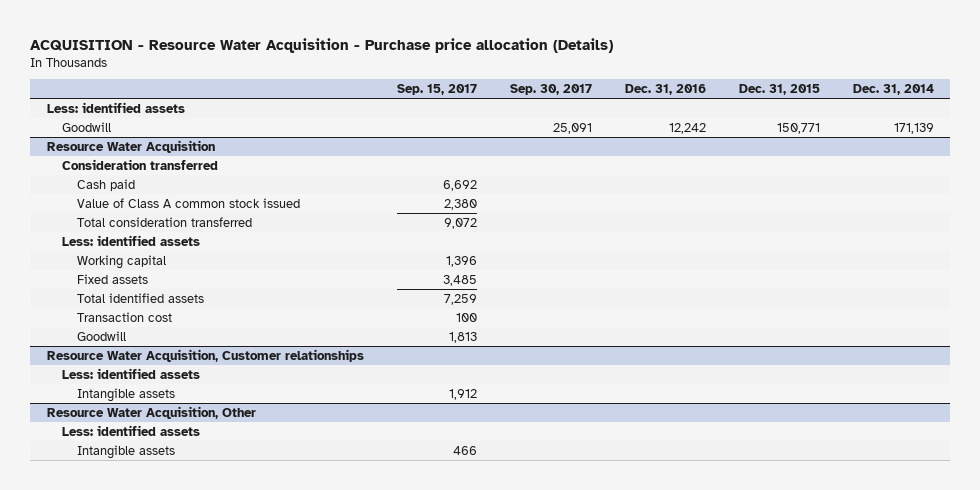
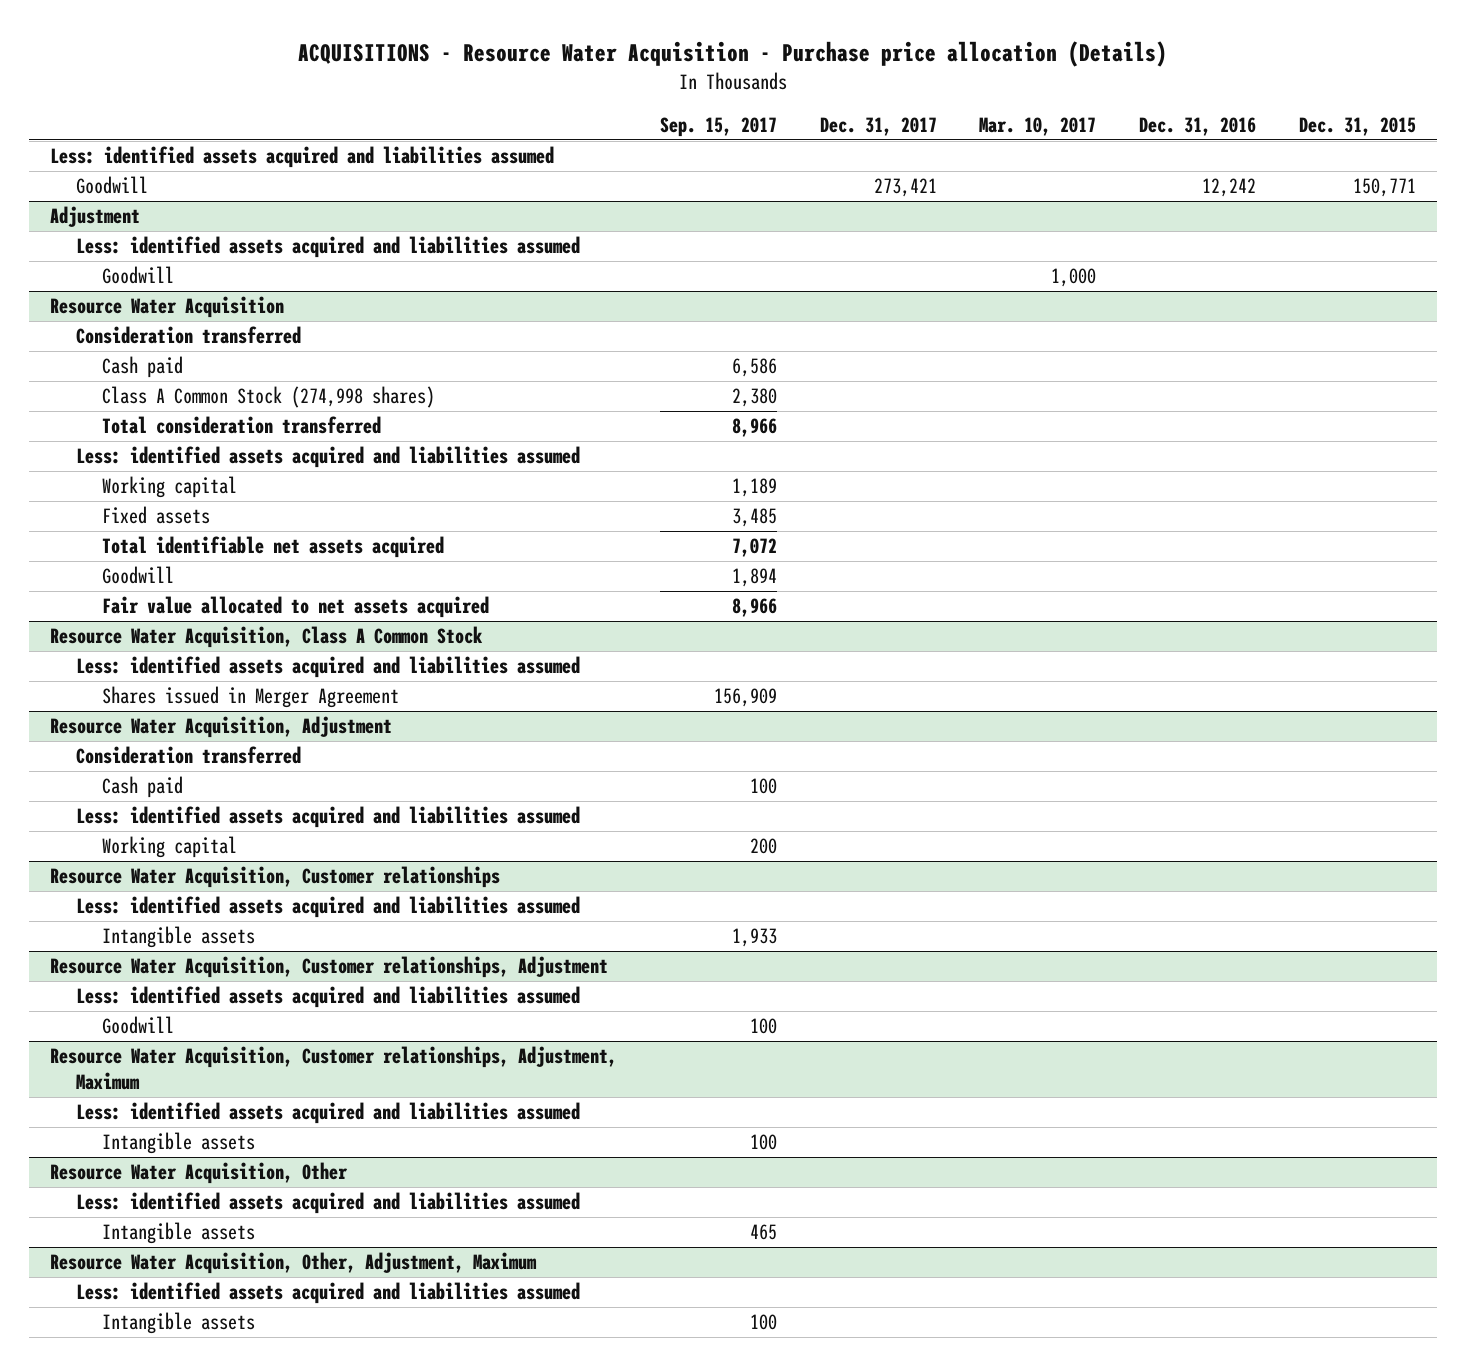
- ACQUISITION - Resource Water Acquisition - Purchase price allocation (Details)
+ ACQUISITIONS - Resource Water Acquisition - Purchase price allocation (Details)
- | Sep. 15, 2017 | Sep. 30, 2017 | Dec. 31, 2016 | Dec. 31, 2015 | Dec. 31, 2014
+ | Sep. 15, 2017 | Dec. 31, 2017 | Mar. 10, 2017 | Dec. 31, 2016 | Dec. 31, 2015
- Less: identified assets
+ Less: identified assets acquired and liabilities assumed
+ Adjustment
+ Less: identified assets acquired and liabilities assumed
+ Goodwill | | | 1,000 | |
@ Resource Water Acquisition
- Cash paid | 6,692 | | | |
- Value of Class A common stock issued | 2,380 | | | |
- Total consideration transferred | 9,072 | | | |
- Less: identified assets
- Working capital | 1,396 | | | |
+ Cash paid | 6,586 | | | |
+ Class A Common Stock (274,998 shares) | 2,380 | | | |
+ Total consideration transferred | 8,966 | | | |
+ Less: identified assets acquired and liabilities assumed
+ Working capital | 1,189 | | | |
- Total identified assets | 7,259 | | | |
- Transaction cost | 100 | | | |
- Goodwill | 1,813 | | | |
+ Total identifiable net assets acquired | 7,072 | | | |
+ Goodwill | 1,894 | | | |
+ Fair value allocated to net assets acquired | 8,966 | | | |
+ Resource Water Acquisition, Class A Common Stock
+ Less: identified assets acquired and liabilities assumed
+ Shares issued in Merger Agreement | 156,909 | | | |
+ Resource Water Acquisition, Adjustment
+ Consideration transferred
+ Cash paid | 100 | | | |
+ Less: identified assets acquired and liabilities assumed
+ Working capital | 200 | | | |
@ Resource Water Acquisition, Customer relationships
- Less: identified assets
- Intangible assets | 1,912 | | | |
+ Less: identified assets acquired and liabilities assumed
+ Intangible assets | 1,933 | | | |
+ Resource Water Acquisition, Customer relationships, Adjustment
+ Less: identified assets acquired and liabilities assumed
+ Goodwill | 100 | | | |
+ Resource Water Acquisition, Customer relationships, Adjustment, Maximum
+ Less: identified assets acquired and liabilities assumed
+ Intangible assets | 100 | | | |
@ Resource Water Acquisition, Other
- Less: identified assets
- Intangible assets | 466 | | | |
+ Less: identified assets acquired and liabilities assumed
+ Intangible assets | 465 | | | |
+ Resource Water Acquisition, Other, Adjustment, Maximum
+ Less: identified assets acquired and liabilities assumed
+ Intangible assets | 100 | | | |

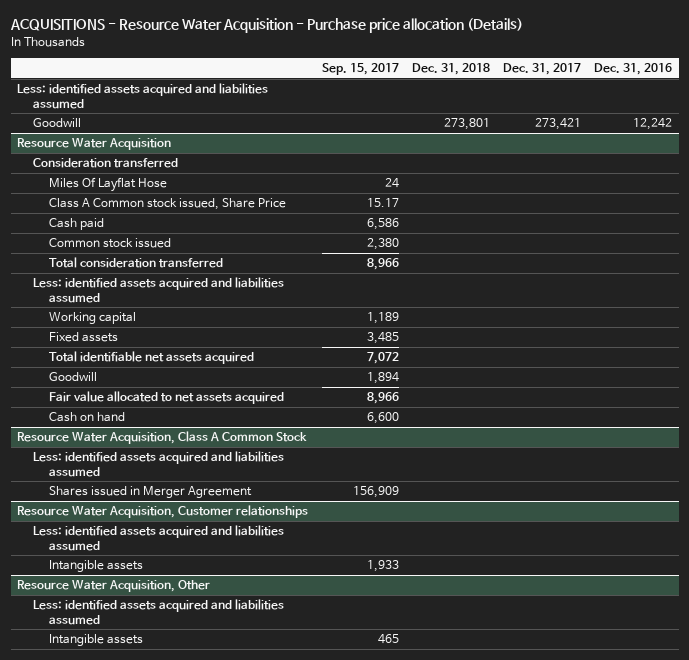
- | Sep. 15, 2017 | Dec. 31, 2017 | Mar. 10, 2017 | Dec. 31, 2016 | Dec. 31, 2015
+ | Sep. 15, 2017 | Dec. 31, 2018 | Dec. 31, 2017 | Dec. 31, 2016
- Adjustment
- Less: identified assets acquired and liabilities assumed
- Goodwill | | | 1,000 | |
@ Resource Water Acquisition
+ Miles Of Layflat Hose | 24 | | |
+ Class A Common stock issued, Share Price | 15.17 | | |
- Class A Common Stock (274,998 shares) | 2,380 | | | |
+ Common stock issued | 2,380 | | |
+ Cash on hand | 6,600 | | |
- Resource Water Acquisition, Adjustment
- Consideration transferred
- Cash paid | 100 | | | |
- Less: identified assets acquired and liabilities assumed
- Working capital | 200 | | | |
- Resource Water Acquisition, Customer relationships, Adjustment
- Less: identified assets acquired and liabilities assumed
- Goodwill | 100 | | | |
- Resource Water Acquisition, Customer relationships, Adjustment, Maximum
- Less: identified assets acquired and liabilities assumed
- Intangible assets | 100 | | | |
- Resource Water Acquisition, Other, Adjustment, Maximum
- Less: identified assets acquired and liabilities assumed
- Intangible assets | 100 | | | |

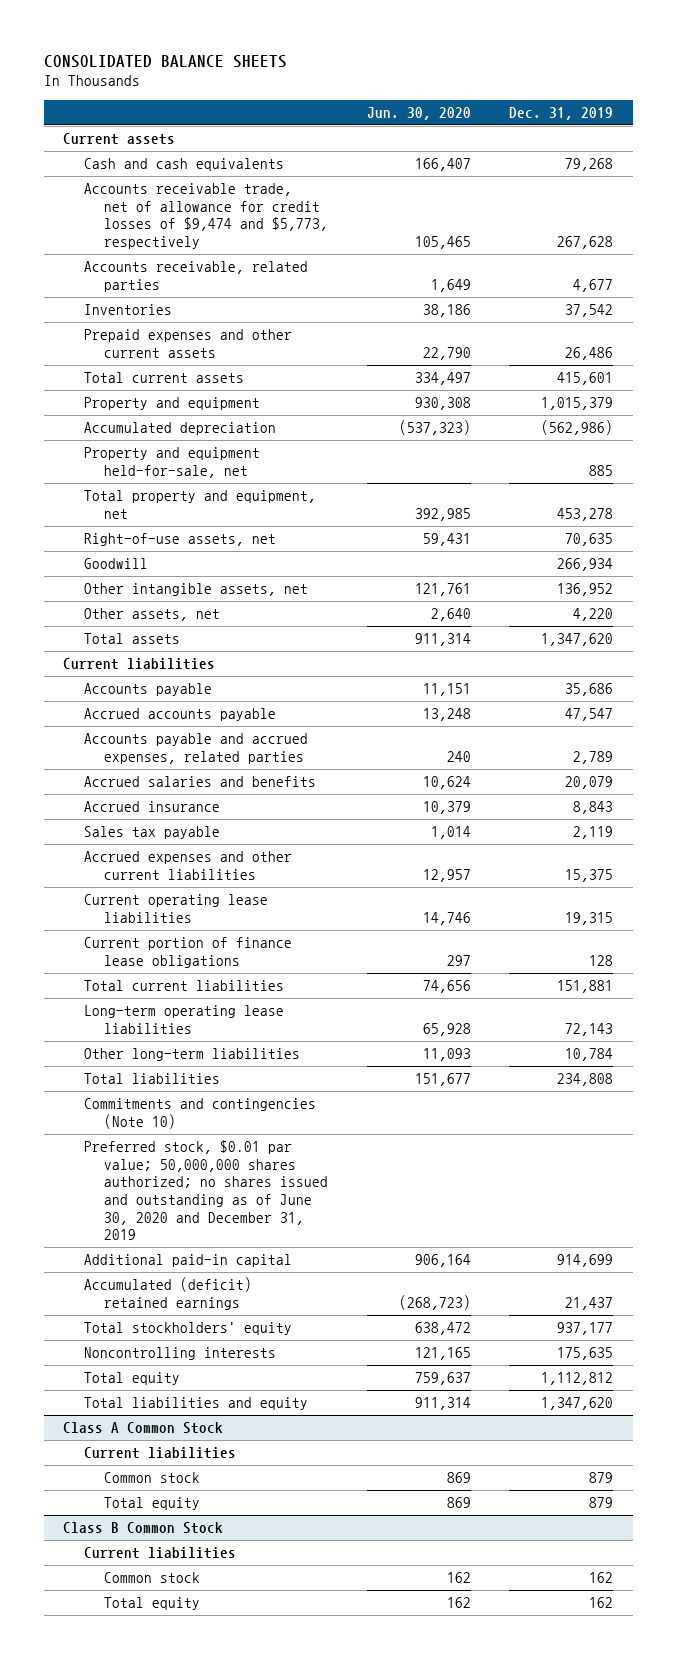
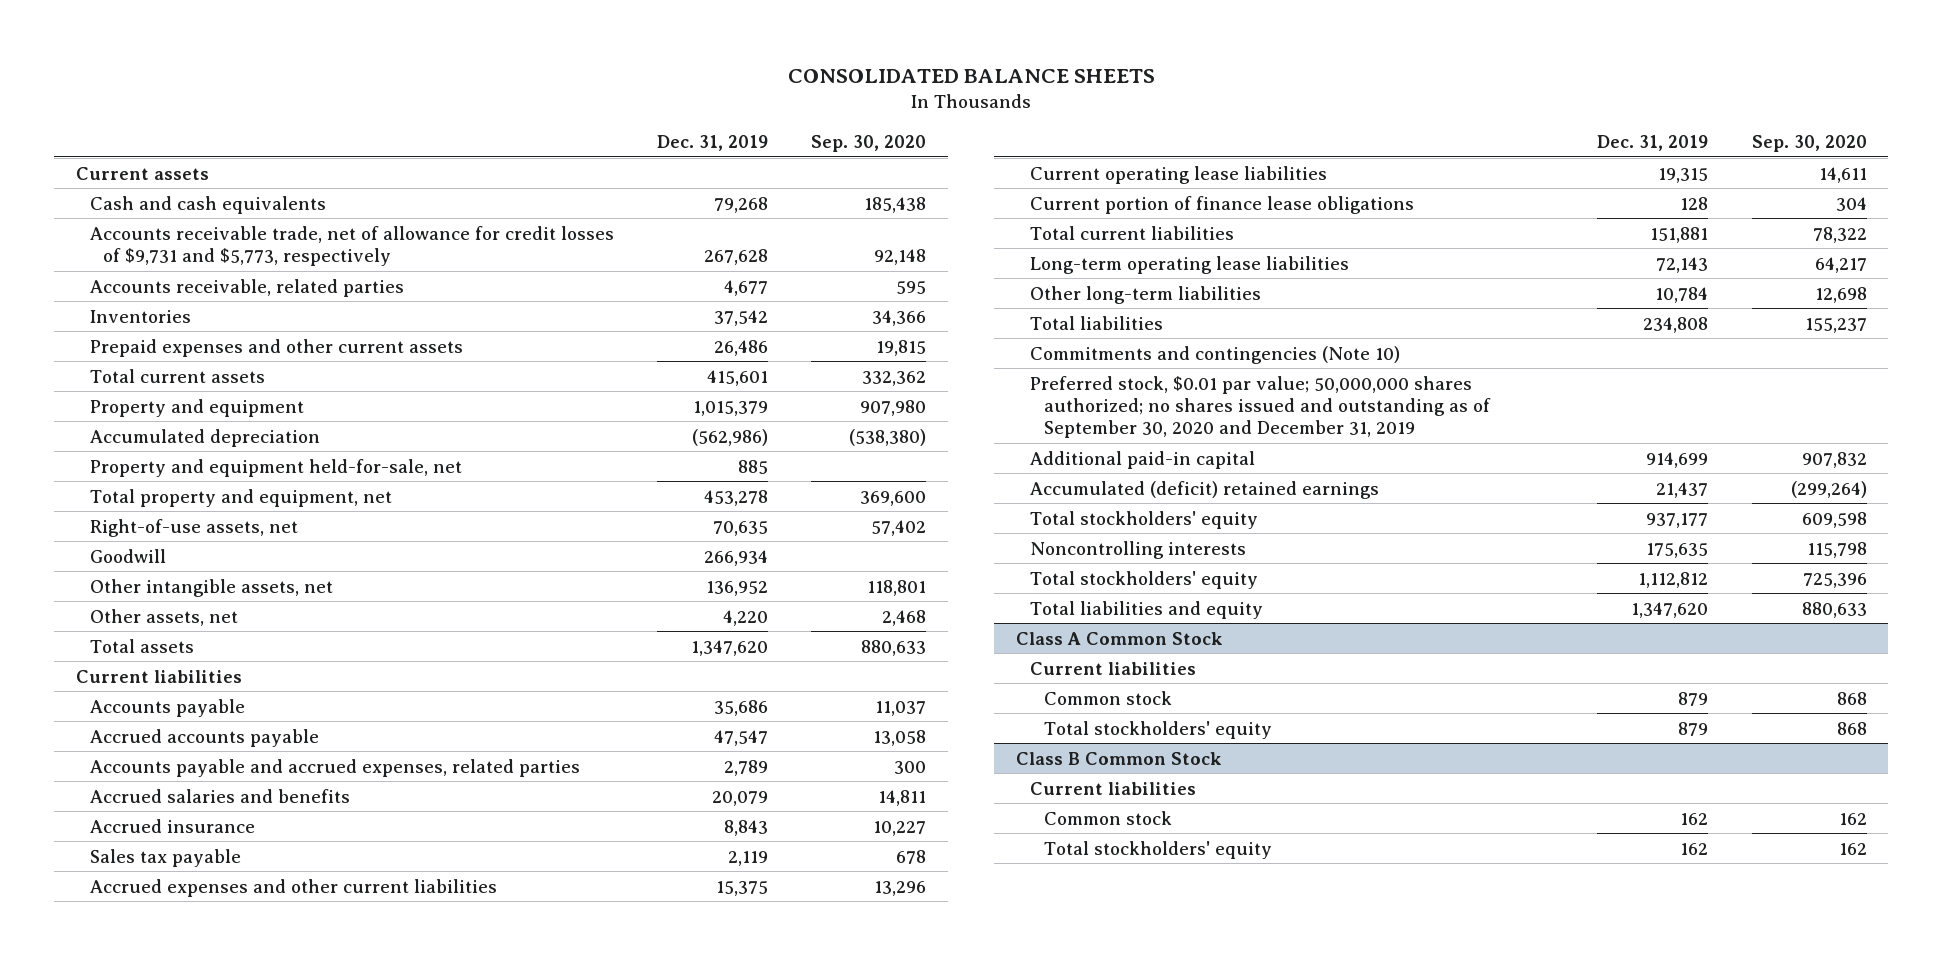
- | Jun. 30, 2020 | Dec. 31, 2019
+ | Dec. 31, 2019 | Sep. 30, 2020
- Accounts receivable trade, net of allowance for credit losses of $9,474 and $5,773, respectively | 105,465 | 267,628
+ Accounts receivable trade, net of allowance for credit losses of $9,731 and $5,773, respectively | 267,628 | 92,148
- Preferred stock, $0.01 par value; 50,000,000 shares authorized; no shares issued and outstanding as of June 30, 2020 and December 31, 2019
+ Preferred stock, $0.01 par value; 50,000,000 shares authorized; no shares issued and outstanding as of September 30, 2020 and December 31, 2019
- Total equity | 759,637 | 1,112,812
+ Total stockholders' equity | 1,112,812 | 725,396
@ Class A Common Stock
- Total equity | 869 | 879
+ Total stockholders' equity | 879 | 868
@ Class B Common Stock
- Total equity | 162 | 162
+ Total stockholders' equity | 162 | 162

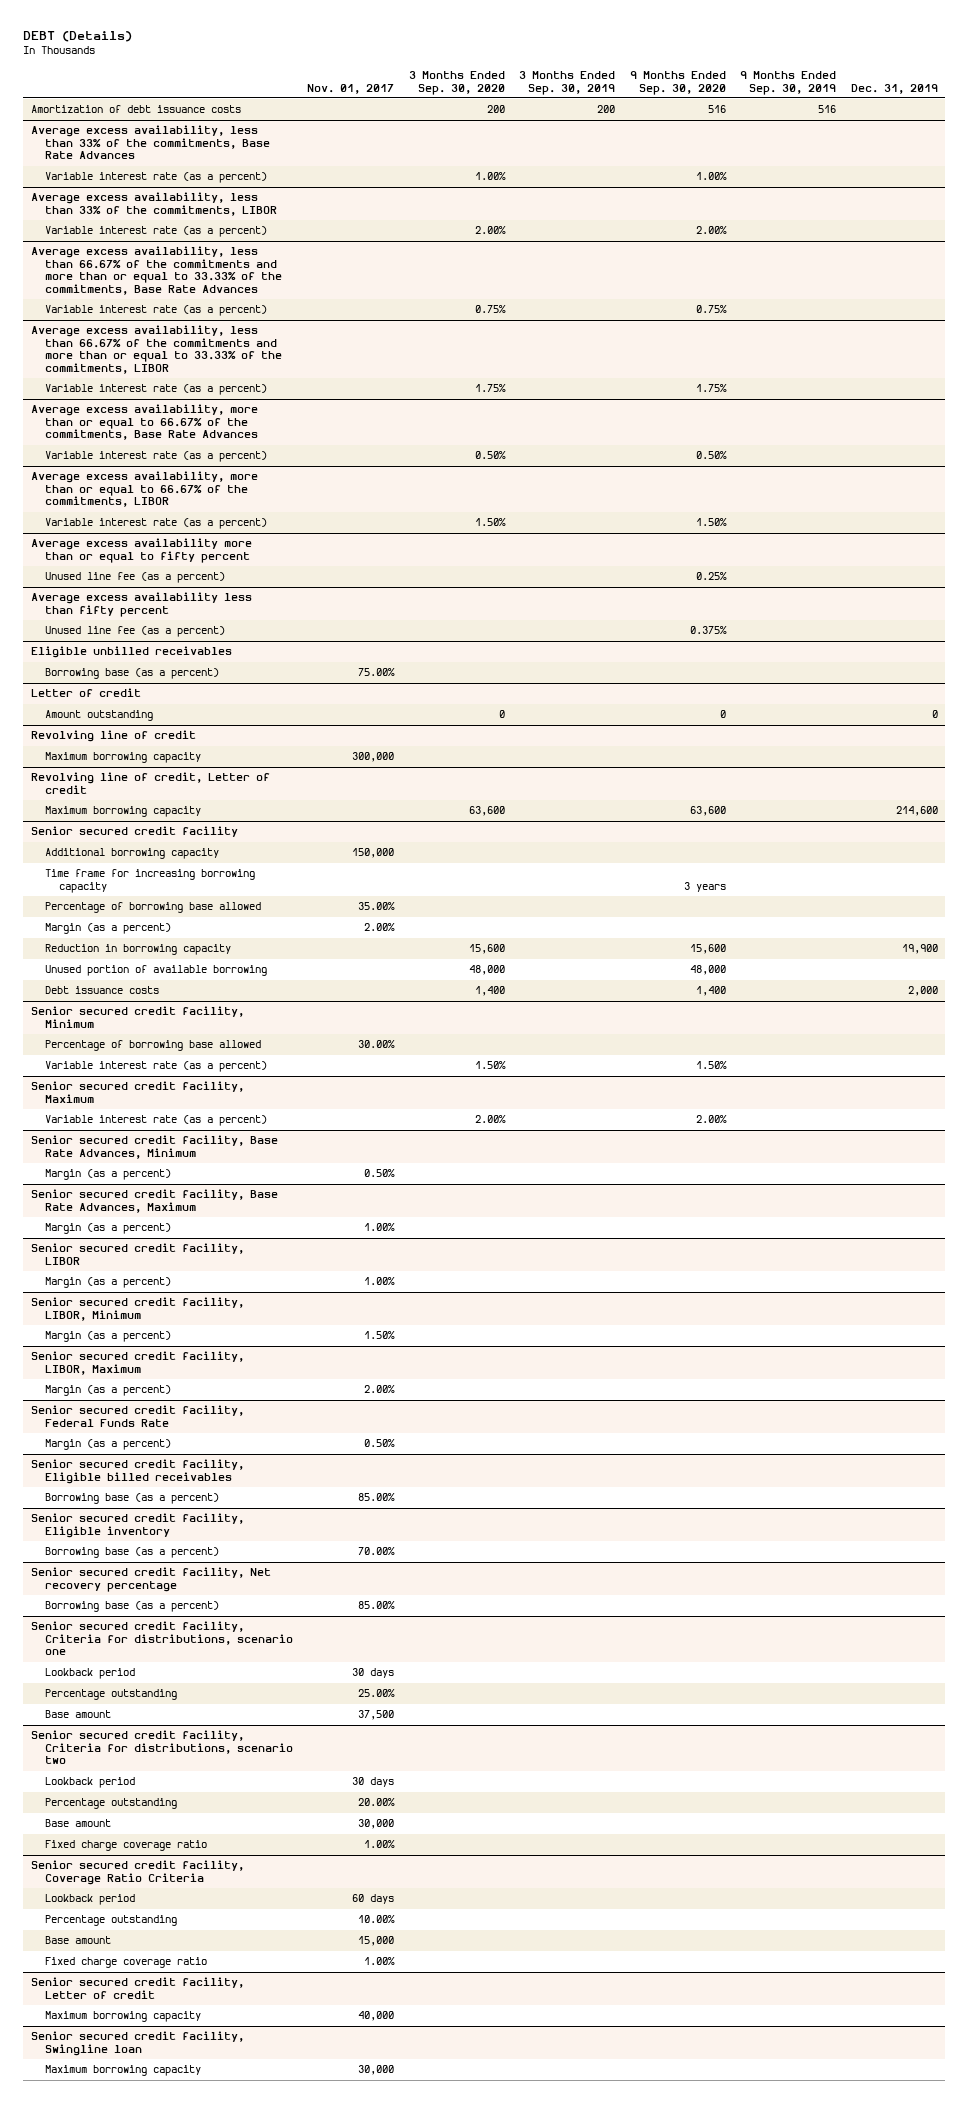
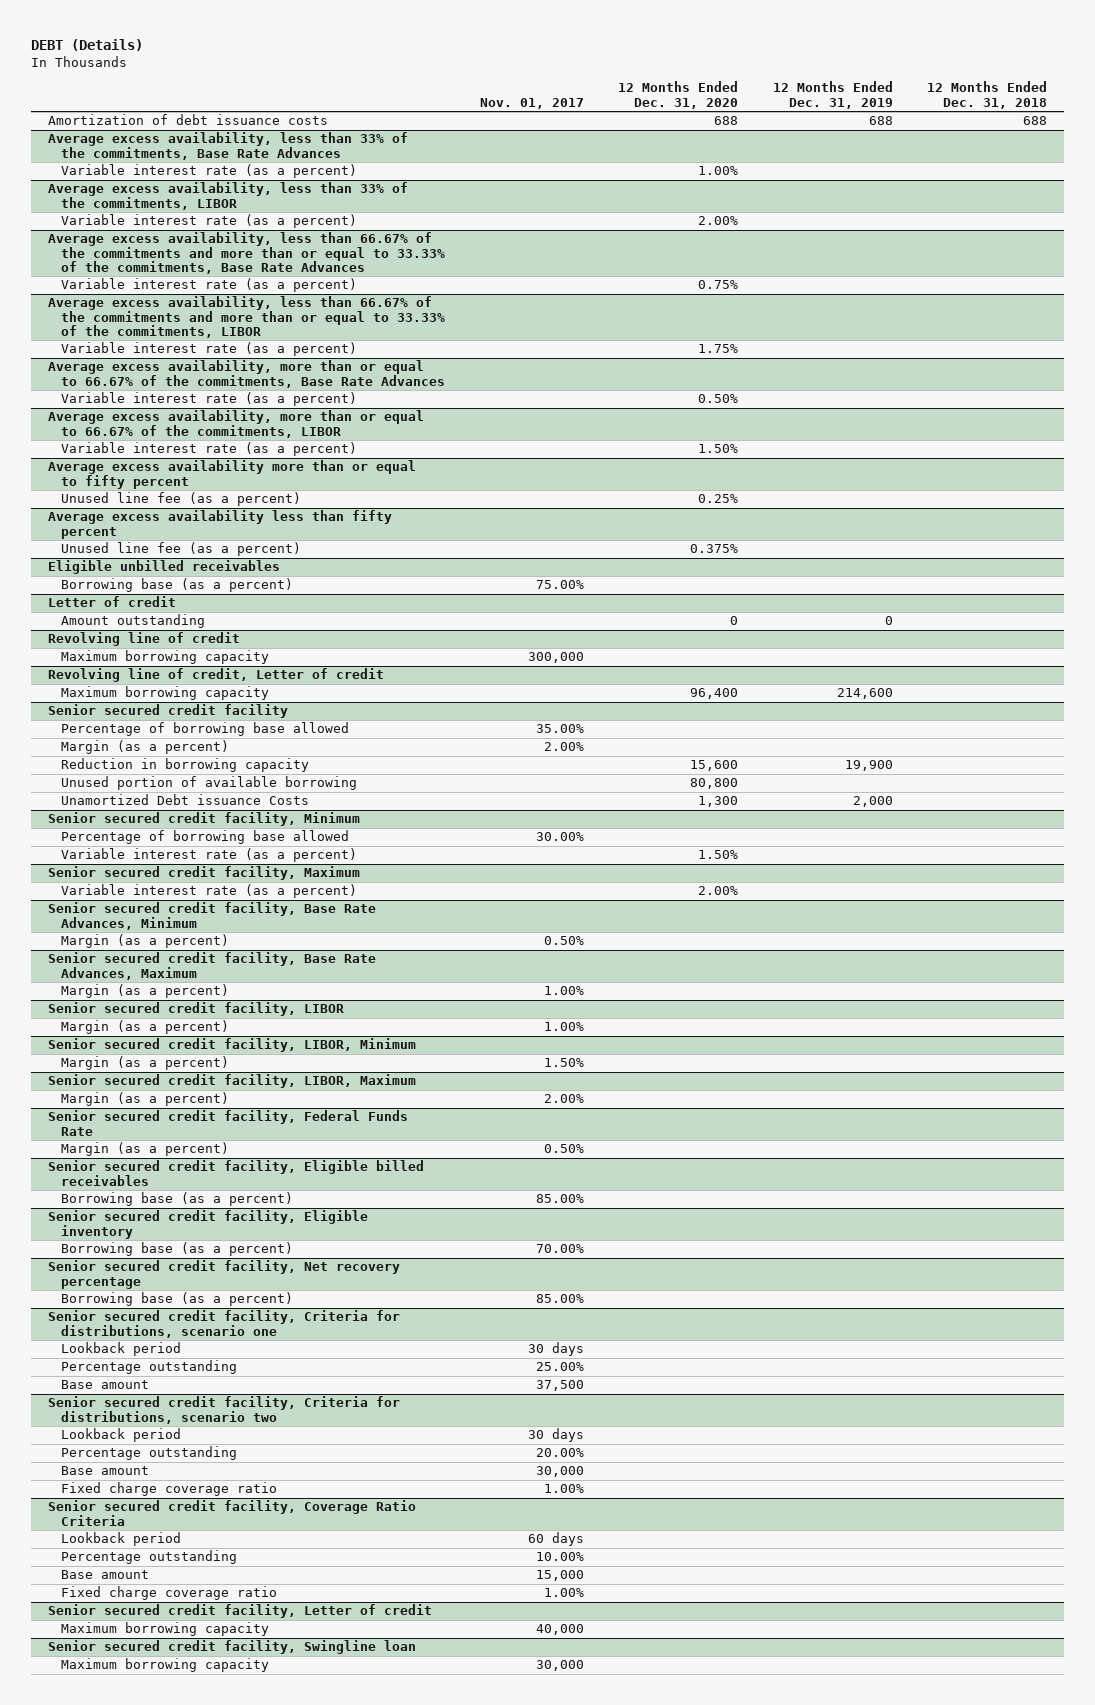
- | Nov. 01, 2017 | 3 Months Ended Sep. 30, 2020 | 3 Months Ended Sep. 30, 2019 | 9 Months Ended Sep. 30, 2020 | 9 Months Ended Sep. 30, 2019 | Dec. 31, 2019
+ | Nov. 01, 2017 | 12 Months Ended Dec. 31, 2020 | 12 Months Ended Dec. 31, 2019 | 12 Months Ended Dec. 31, 2018
@ Senior secured credit facility
- Additional borrowing capacity | 150,000 | | | | |
- Time frame for increasing borrowing capacity | | | | 3 years | |
- Debt issuance costs | | 1,400 | | 1,400 | | 2,000
+ Unamortized Debt issuance Costs | | 1,300 | 2,000 |

